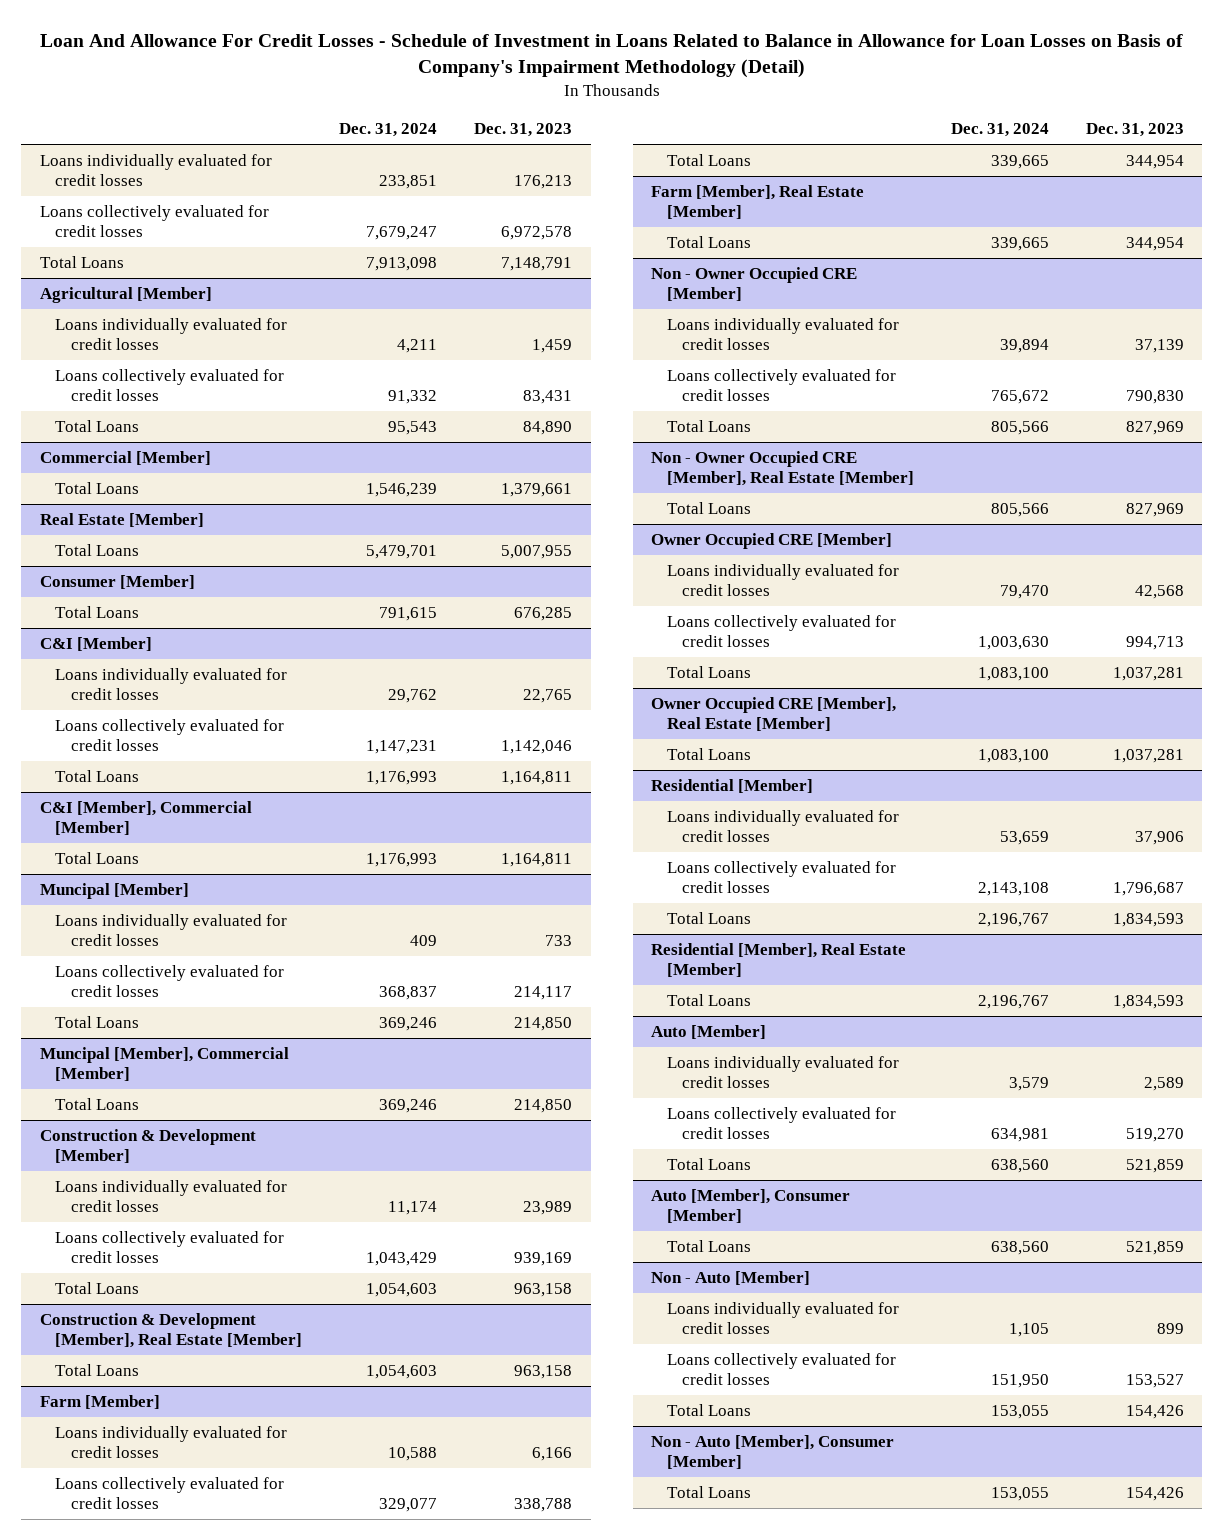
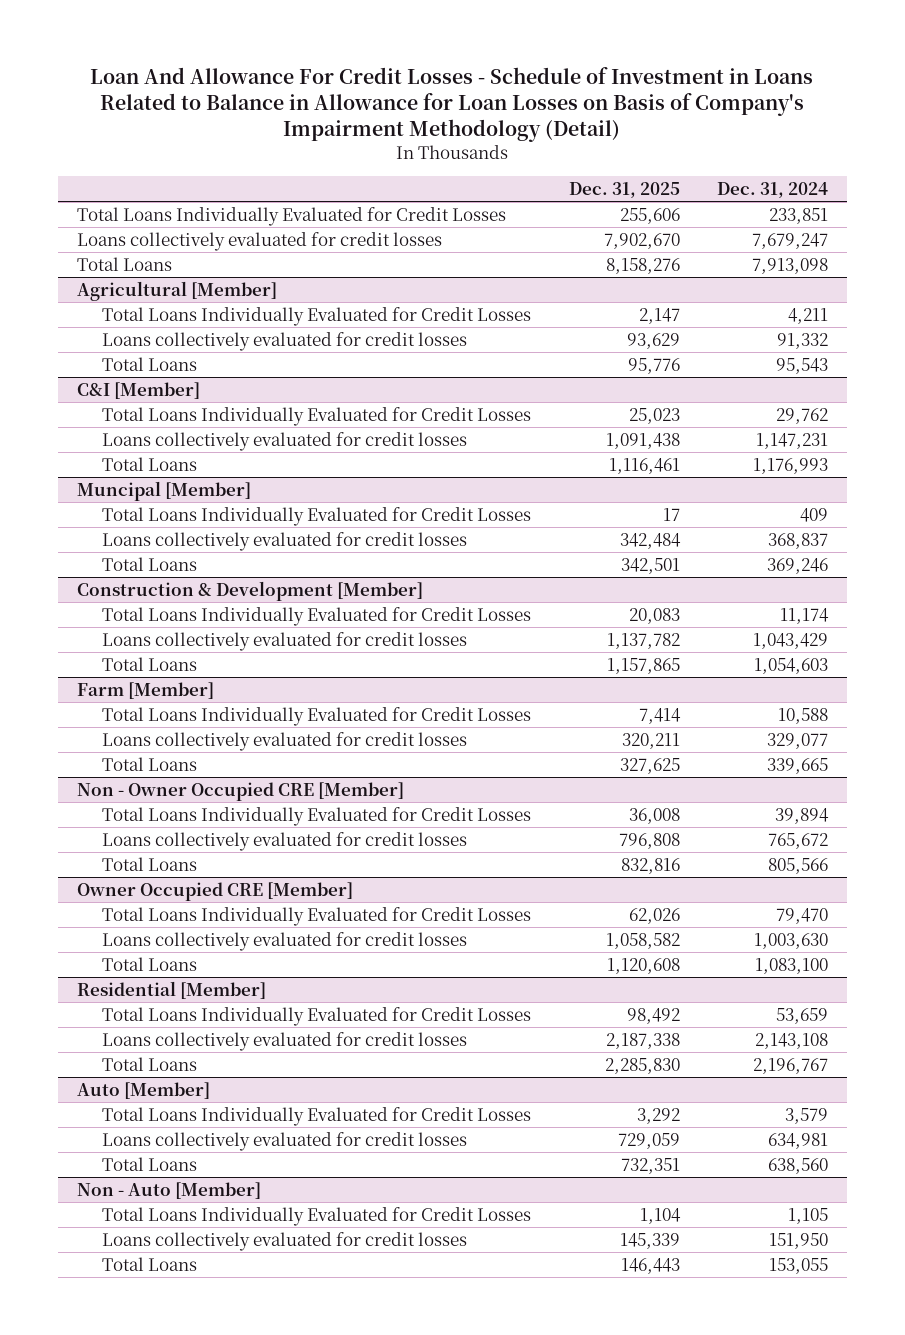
- | Dec. 31, 2024 | Dec. 31, 2023
+ | Dec. 31, 2025 | Dec. 31, 2024
- Loans individually evaluated for credit losses | 233,851 | 176,213
+ Total Loans Individually Evaluated for Credit Losses | 255,606 | 233,851
@ Agricultural [Member]
- Loans individually evaluated for credit losses | 4,211 | 1,459
+ Total Loans Individually Evaluated for Credit Losses | 2,147 | 4,211
- Commercial [Member]
- Total Loans | 1,546,239 | 1,379,661
- Real Estate [Member]
- Total Loans | 5,479,701 | 5,007,955
- Consumer [Member]
- Total Loans | 791,615 | 676,285
@ C&I [Member]
- Loans individually evaluated for credit losses | 29,762 | 22,765
+ Total Loans Individually Evaluated for Credit Losses | 25,023 | 29,762
- C&I [Member], Commercial [Member]
- Total Loans | 1,176,993 | 1,164,811
@ Muncipal [Member]
- Loans individually evaluated for credit losses | 409 | 733
+ Total Loans Individually Evaluated for Credit Losses | 17 | 409
- Muncipal [Member], Commercial [Member]
- Total Loans | 369,246 | 214,850
@ Construction & Development [Member]
- Loans individually evaluated for credit losses | 11,174 | 23,989
+ Total Loans Individually Evaluated for Credit Losses | 20,083 | 11,174
- Construction & Development [Member], Real Estate [Member]
- Total Loans | 1,054,603 | 963,158
@ Farm [Member]
- Loans individually evaluated for credit losses | 10,588 | 6,166
+ Total Loans Individually Evaluated for Credit Losses | 7,414 | 10,588
- Farm [Member], Real Estate [Member]
- Total Loans | 339,665 | 344,954
@ Non - Owner Occupied CRE [Member]
- Loans individually evaluated for credit losses | 39,894 | 37,139
+ Total Loans Individually Evaluated for Credit Losses | 36,008 | 39,894
- Non - Owner Occupied CRE [Member], Real Estate [Member]
- Total Loans | 805,566 | 827,969
@ Owner Occupied CRE [Member]
- Loans individually evaluated for credit losses | 79,470 | 42,568
+ Total Loans Individually Evaluated for Credit Losses | 62,026 | 79,470
- Owner Occupied CRE [Member], Real Estate [Member]
- Total Loans | 1,083,100 | 1,037,281
@ Residential [Member]
- Loans individually evaluated for credit losses | 53,659 | 37,906
+ Total Loans Individually Evaluated for Credit Losses | 98,492 | 53,659
- Residential [Member], Real Estate [Member]
- Total Loans | 2,196,767 | 1,834,593
@ Auto [Member]
- Loans individually evaluated for credit losses | 3,579 | 2,589
+ Total Loans Individually Evaluated for Credit Losses | 3,292 | 3,579
- Auto [Member], Consumer [Member]
- Total Loans | 638,560 | 521,859
@ Non - Auto [Member]
- Loans individually evaluated for credit losses | 1,105 | 899
+ Total Loans Individually Evaluated for Credit Losses | 1,104 | 1,105
- Non - Auto [Member], Consumer [Member]
- Total Loans | 153,055 | 154,426

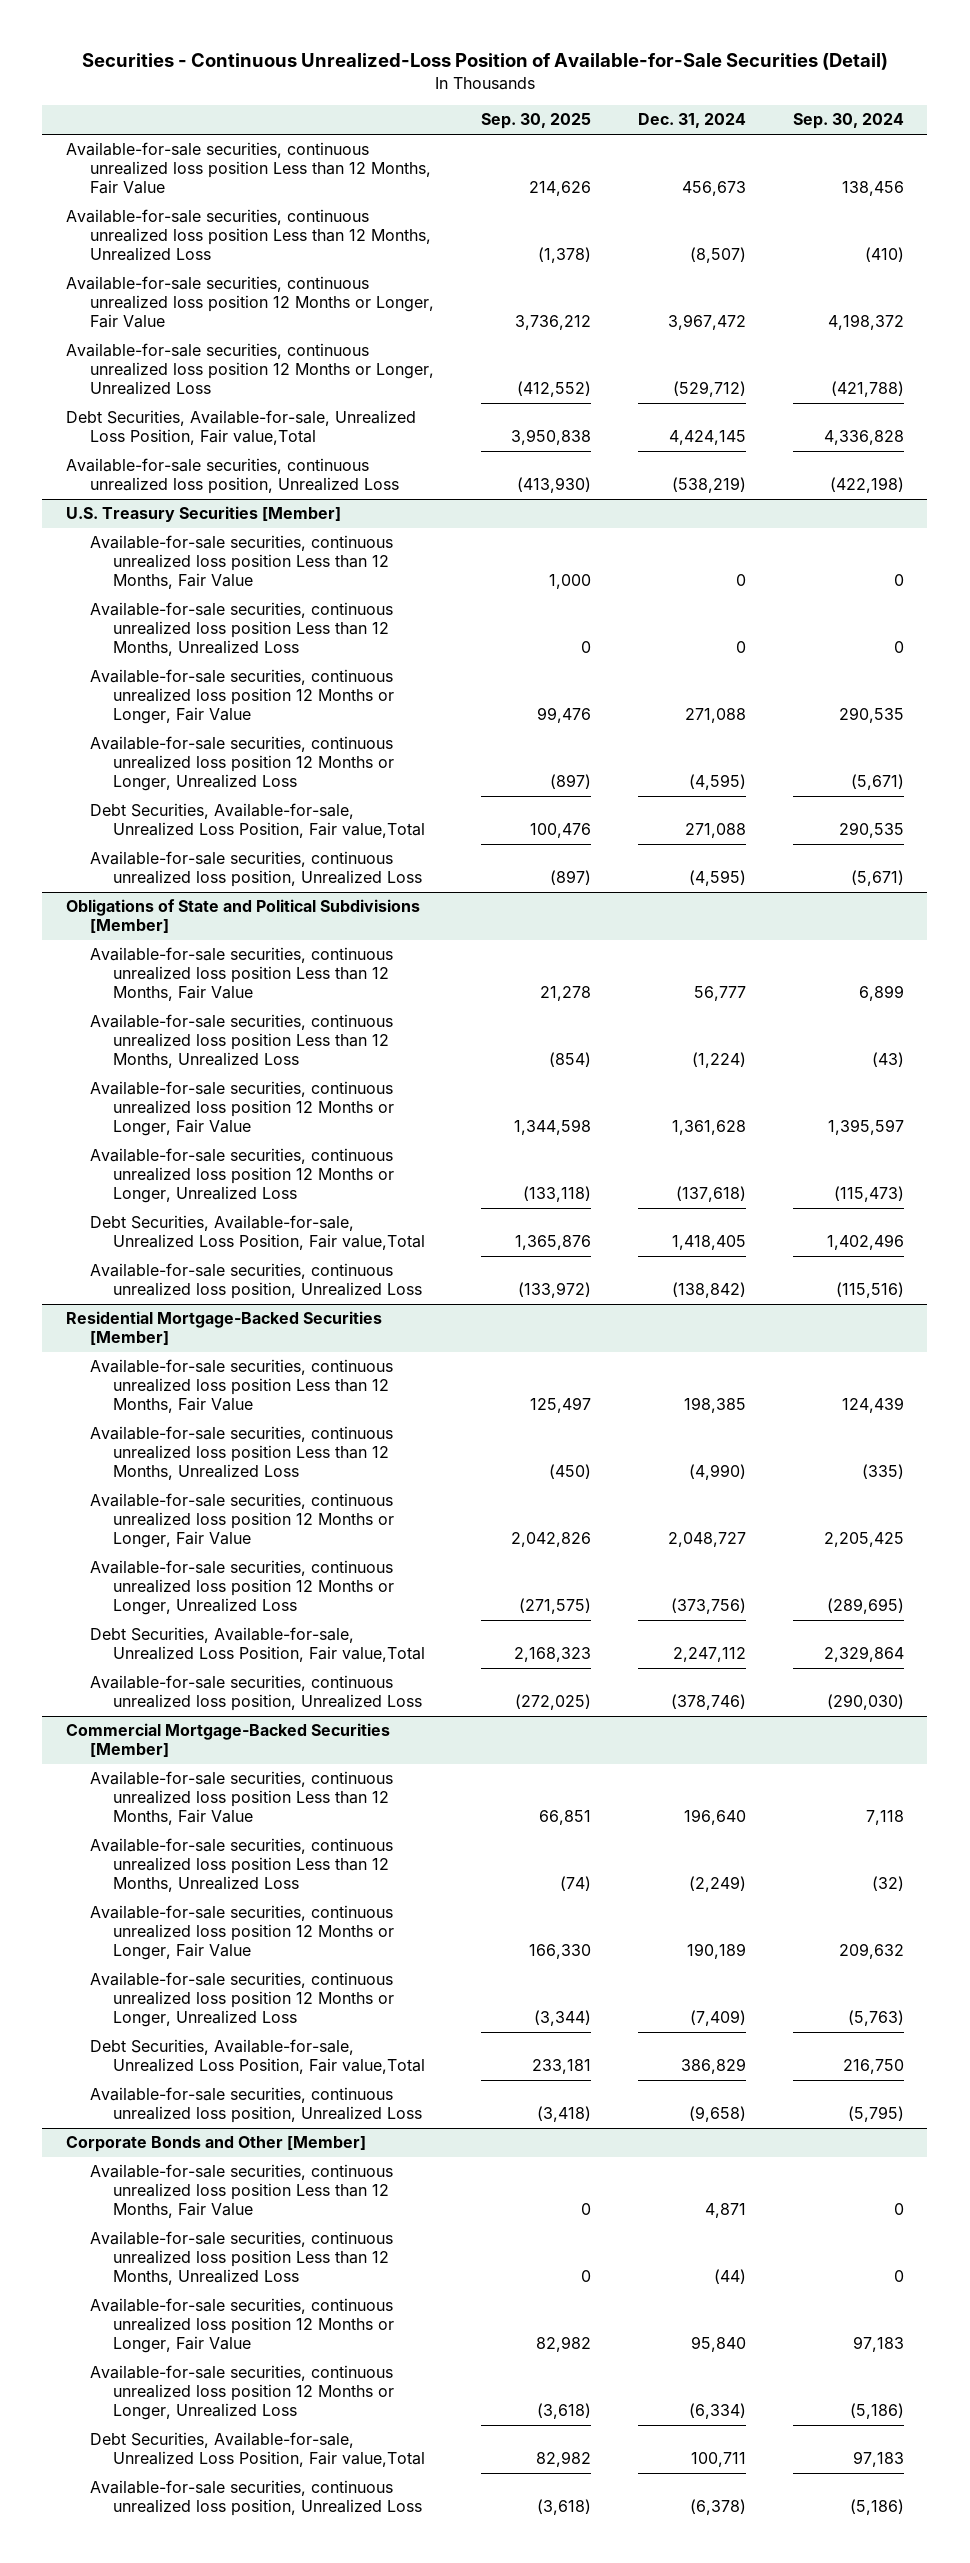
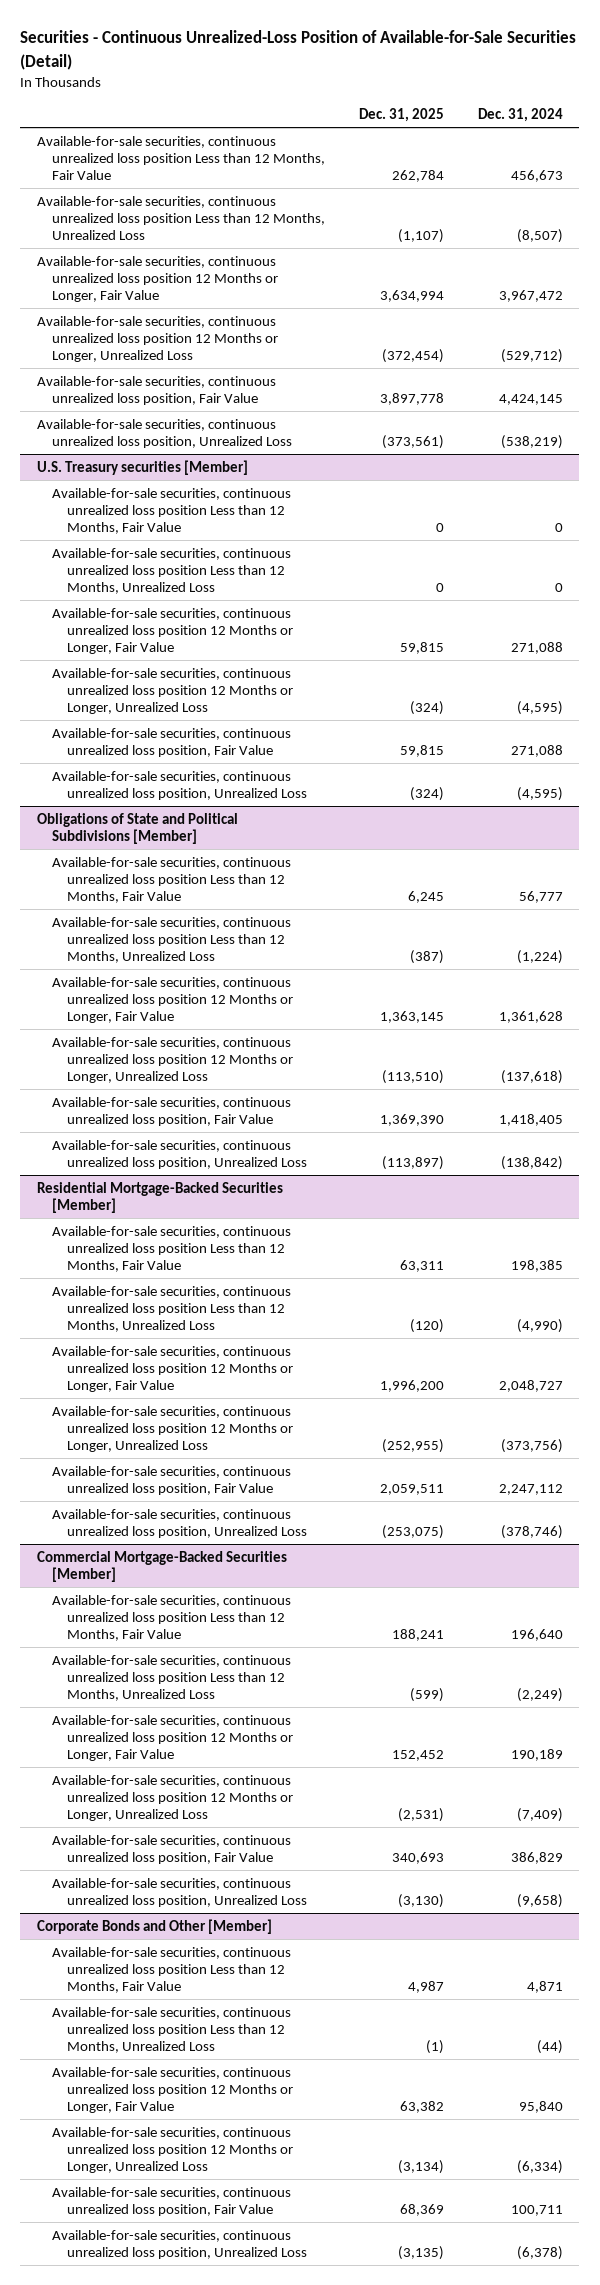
- | Sep. 30, 2025 | Dec. 31, 2024 | Sep. 30, 2024
+ | Dec. 31, 2025 | Dec. 31, 2024
- Debt Securities, Available-for-sale, Unrealized Loss Position, Fair value,Total | 3,950,838 | 4,424,145 | 4,336,828
+ Available-for-sale securities, continuous unrealized loss position, Fair Value | 3,897,778 | 4,424,145
- U.S. Treasury Securities [Member]
+ U.S. Treasury securities [Member]
- Debt Securities, Available-for-sale, Unrealized Loss Position, Fair value,Total | 100,476 | 271,088 | 290,535
+ Available-for-sale securities, continuous unrealized loss position, Fair Value | 59,815 | 271,088
@ Obligations of State and Political Subdivisions [Member]
- Debt Securities, Available-for-sale, Unrealized Loss Position, Fair value,Total | 1,365,876 | 1,418,405 | 1,402,496
+ Available-for-sale securities, continuous unrealized loss position, Fair Value | 1,369,390 | 1,418,405
@ Residential Mortgage-Backed Securities [Member]
- Debt Securities, Available-for-sale, Unrealized Loss Position, Fair value,Total | 2,168,323 | 2,247,112 | 2,329,864
+ Available-for-sale securities, continuous unrealized loss position, Fair Value | 2,059,511 | 2,247,112
@ Commercial Mortgage-Backed Securities [Member]
- Debt Securities, Available-for-sale, Unrealized Loss Position, Fair value,Total | 233,181 | 386,829 | 216,750
+ Available-for-sale securities, continuous unrealized loss position, Fair Value | 340,693 | 386,829
@ Corporate Bonds and Other [Member]
- Debt Securities, Available-for-sale, Unrealized Loss Position, Fair value,Total | 82,982 | 100,711 | 97,183
+ Available-for-sale securities, continuous unrealized loss position, Fair Value | 68,369 | 100,711

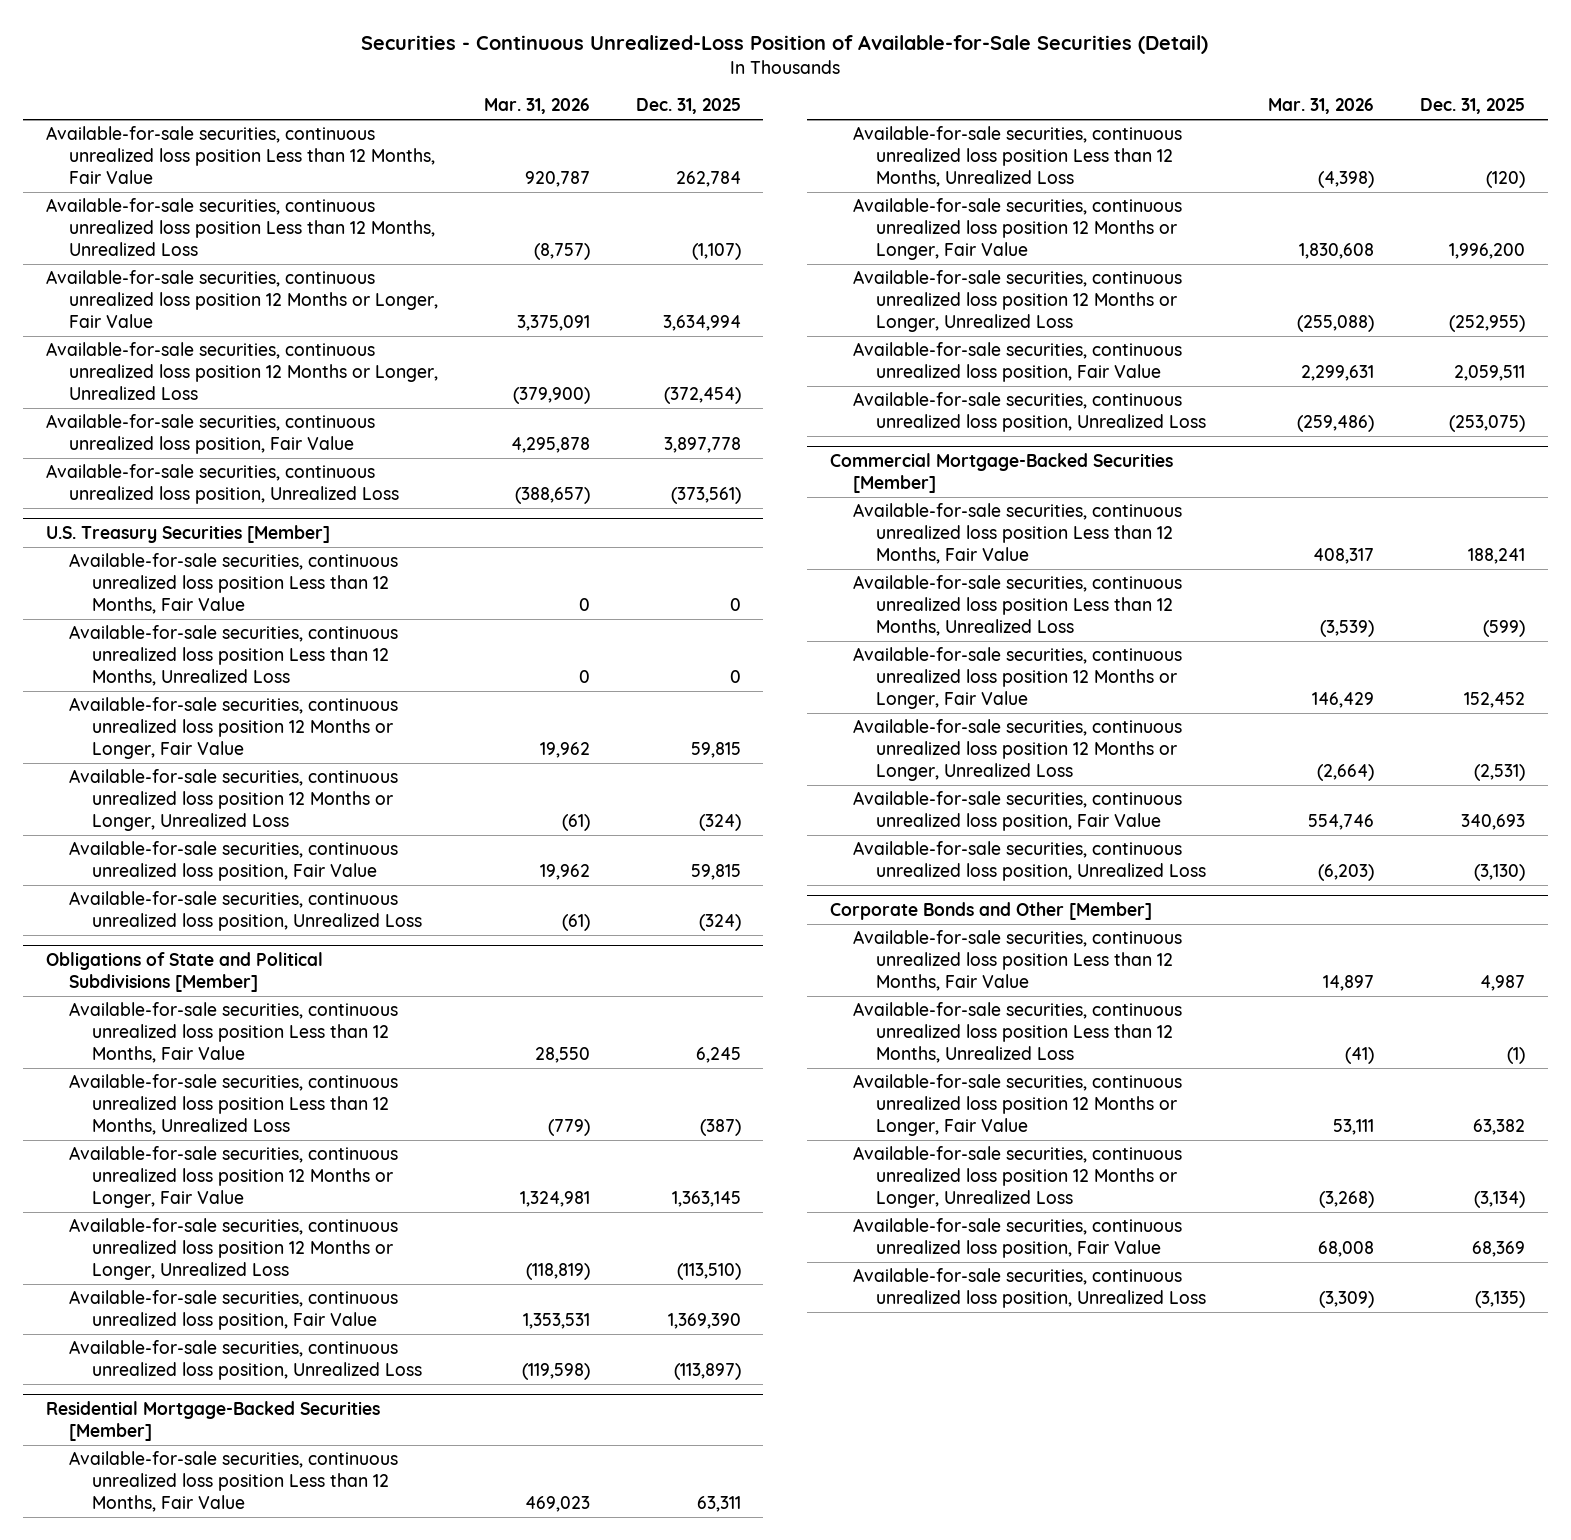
- | Dec. 31, 2025 | Dec. 31, 2024
+ | Mar. 31, 2026 | Dec. 31, 2025
- U.S. Treasury securities [Member]
+ U.S. Treasury Securities [Member]

